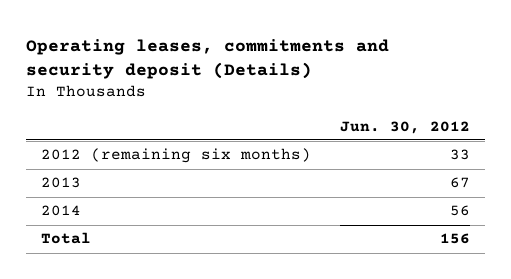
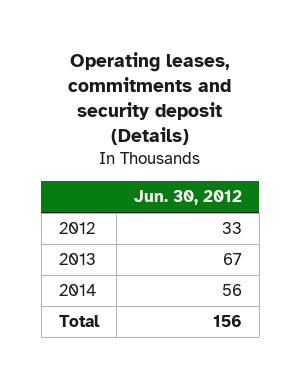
- 2012 (remaining six months) | 33
+ 2012 | 33

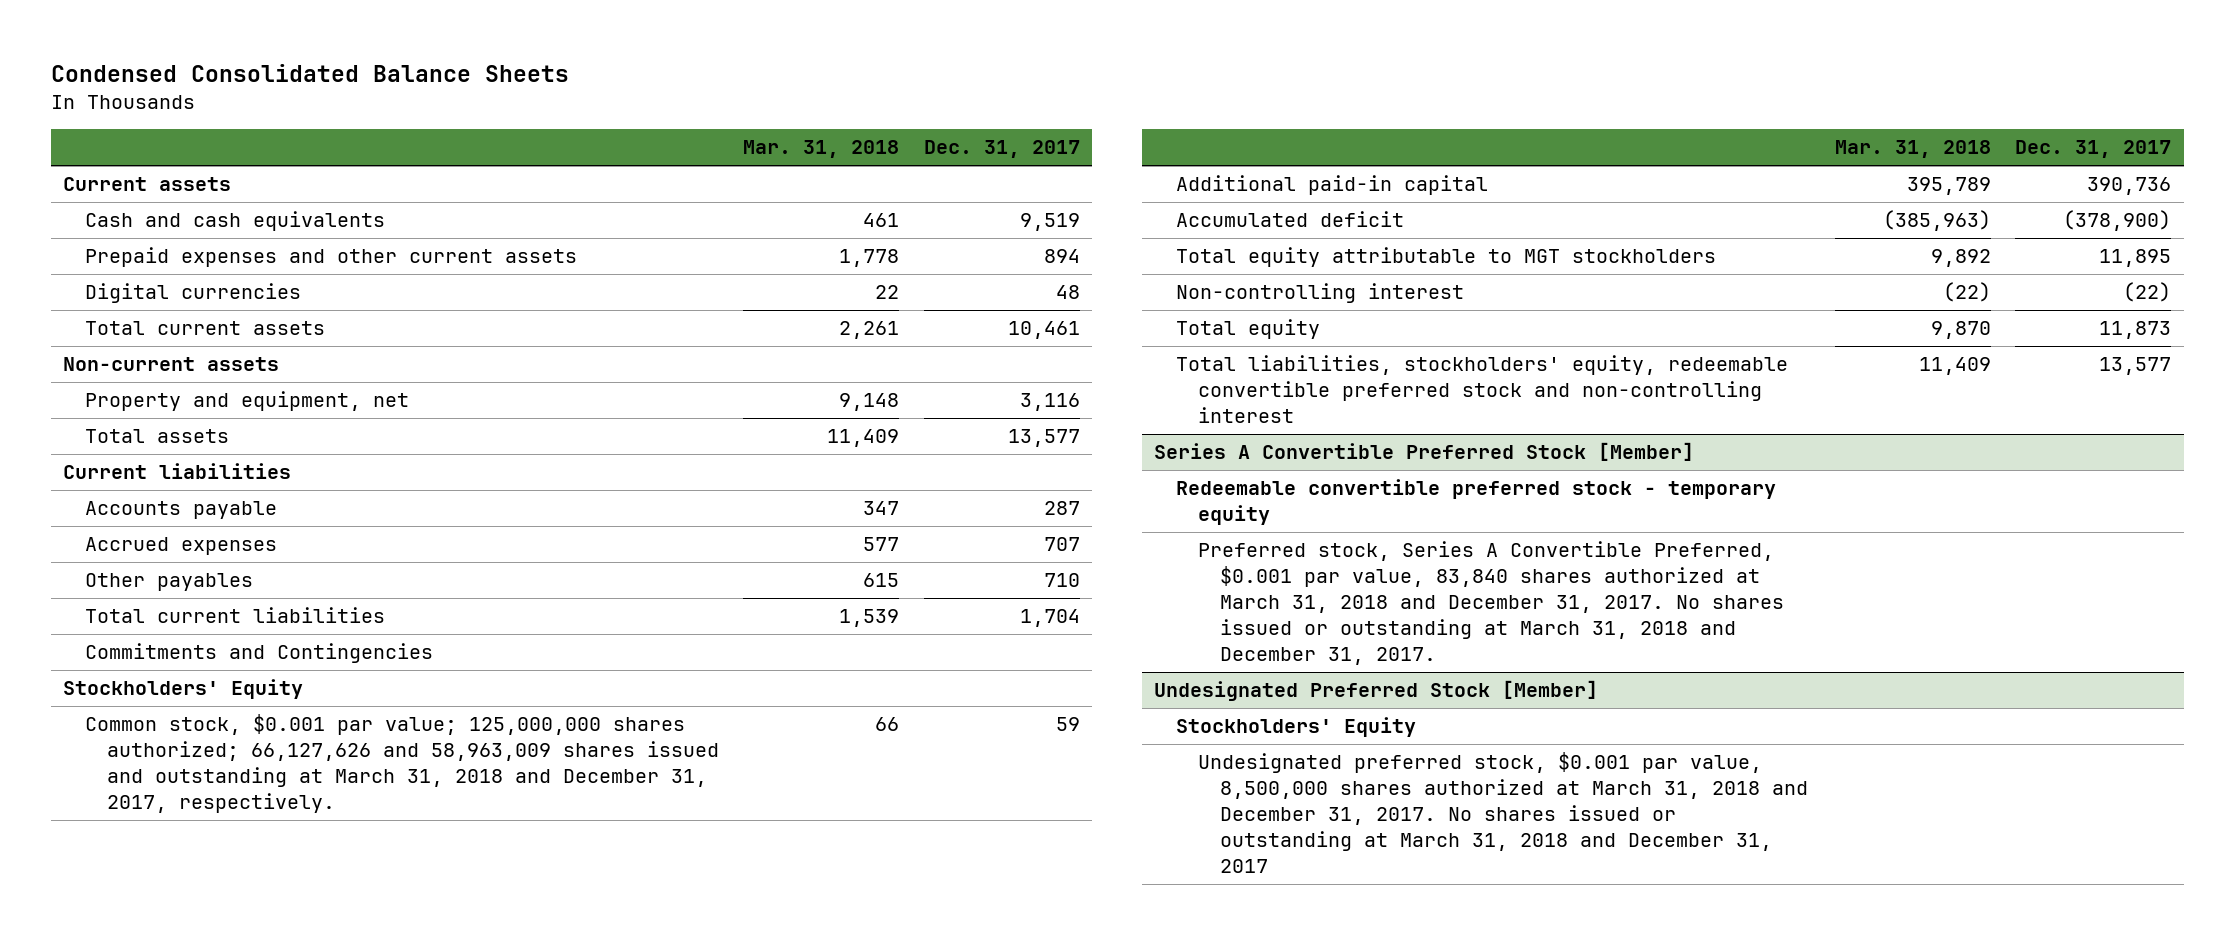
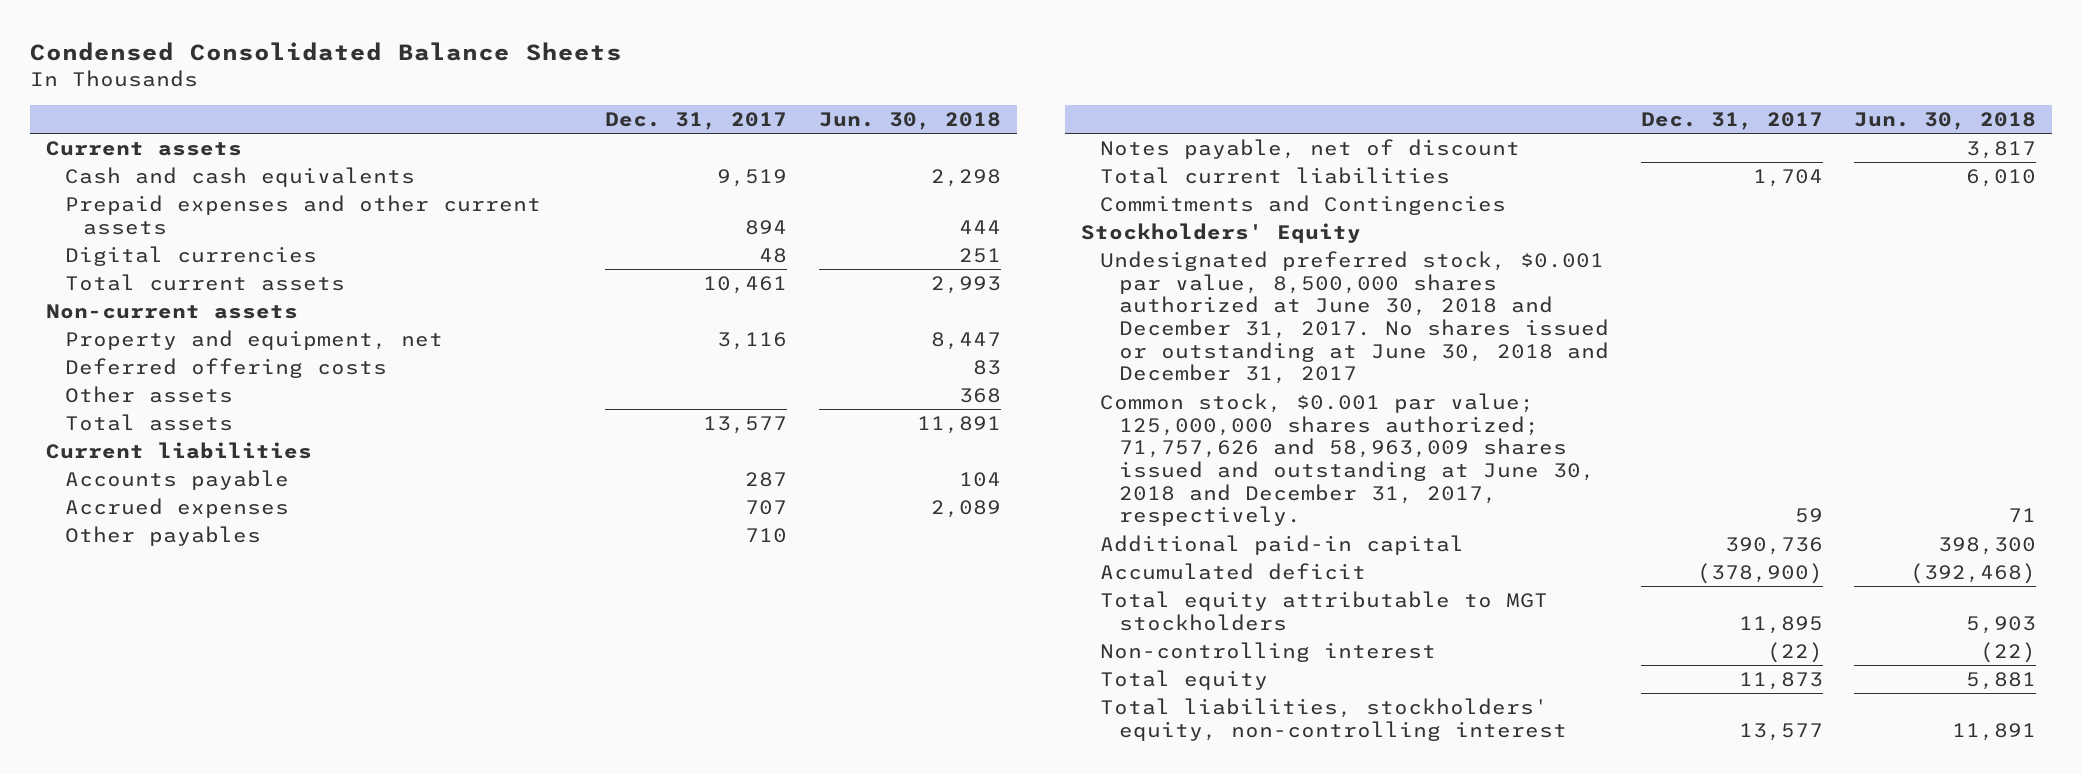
- | Mar. 31, 2018 | Dec. 31, 2017
+ | Dec. 31, 2017 | Jun. 30, 2018
+ Deferred offering costs | | 83
+ Other assets | | 368
+ Notes payable, net of discount | | 3,817
- Common stock, $0.001 par value; 125,000,000 shares authorized; 66,127,626 and 58,963,009 shares issued and outstanding at March 31, 2018 and December 31, 2017, respectively. | 66 | 59
+ Undesignated preferred stock, $0.001 par value, 8,500,000 shares authorized at June 30, 2018 and December 31, 2017. No shares issued or outstanding at June 30, 2018 and December 31, 2017
+ Common stock, $0.001 par value; 125,000,000 shares authorized; 71,757,626 and 58,963,009 shares issued and outstanding at June 30, 2018 and December 31, 2017, respectively. | 59 | 71
- Total liabilities, stockholders' equity, redeemable convertible preferred stock and non-controlling interest | 11,409 | 13,577
- Series A Convertible Preferred Stock [Member]
- Redeemable convertible preferred stock - temporary equity
- Preferred stock, Series A Convertible Preferred, $0.001 par value, 83,840 shares authorized at March 31, 2018 and December 31, 2017. No shares issued or outstanding at March 31, 2018 and December 31, 2017.
- Undesignated Preferred Stock [Member]
- Stockholders' Equity
- Undesignated preferred stock, $0.001 par value, 8,500,000 shares authorized at March 31, 2018 and December 31, 2017. No shares issued or outstanding at March 31, 2018 and December 31, 2017
+ Total liabilities, stockholders' equity, non-controlling interest | 13,577 | 11,891

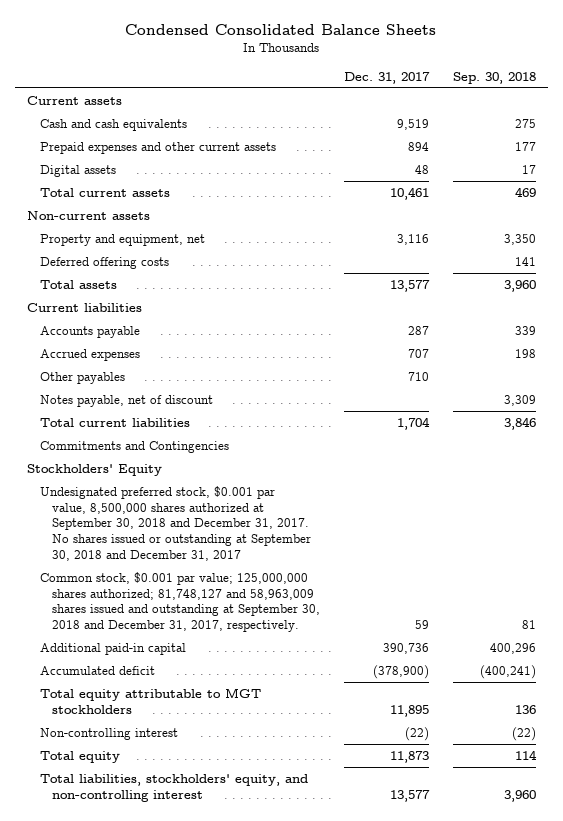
- | Dec. 31, 2017 | Jun. 30, 2018
+ | Dec. 31, 2017 | Sep. 30, 2018
- Digital currencies | 48 | 251
+ Digital assets | 48 | 17
- Other assets | | 368
- Undesignated preferred stock, $0.001 par value, 8,500,000 shares authorized at June 30, 2018 and December 31, 2017. No shares issued or outstanding at June 30, 2018 and December 31, 2017
- Common stock, $0.001 par value; 125,000,000 shares authorized; 71,757,626 and 58,963,009 shares issued and outstanding at June 30, 2018 and December 31, 2017, respectively. | 59 | 71
+ Undesignated preferred stock, $0.001 par value, 8,500,000 shares authorized at September 30, 2018 and December 31, 2017. No shares issued or outstanding at September 30, 2018 and December 31, 2017
+ Common stock, $0.001 par value; 125,000,000 shares authorized; 81,748,127 and 58,963,009 shares issued and outstanding at September 30, 2018 and December 31, 2017, respectively. | 59 | 81
- Total liabilities, stockholders' equity, non-controlling interest | 13,577 | 11,891
+ Total liabilities, stockholders' equity, and non-controlling interest | 13,577 | 3,960

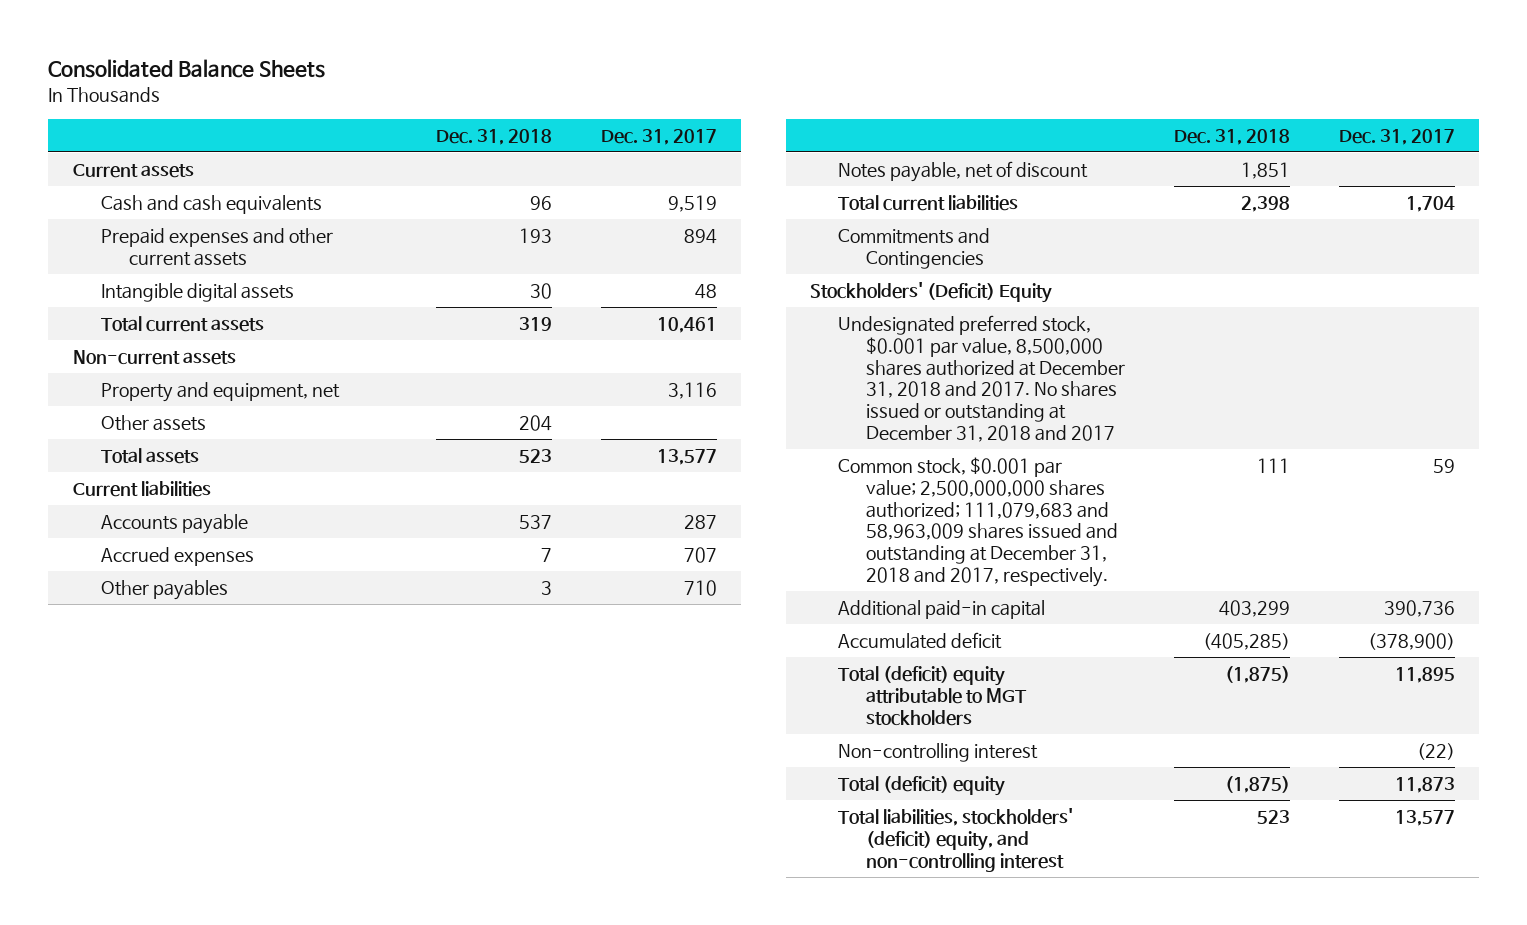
- Condensed Consolidated Balance Sheets
+ Consolidated Balance Sheets
- | Dec. 31, 2017 | Sep. 30, 2018
+ | Dec. 31, 2018 | Dec. 31, 2017
- Digital assets | 48 | 17
+ Intangible digital assets | 30 | 48
- Deferred offering costs | | 141
+ Other assets | 204 |
- Stockholders' Equity
- Undesignated preferred stock, $0.001 par value, 8,500,000 shares authorized at September 30, 2018 and December 31, 2017. No shares issued or outstanding at September 30, 2018 and December 31, 2017
- Common stock, $0.001 par value; 125,000,000 shares authorized; 81,748,127 and 58,963,009 shares issued and outstanding at September 30, 2018 and December 31, 2017, respectively. | 59 | 81
+ Stockholders' (Deficit) Equity
+ Undesignated preferred stock, $0.001 par value, 8,500,000 shares authorized at December 31, 2018 and 2017. No shares issued or outstanding at December 31, 2018 and 2017
+ Common stock, $0.001 par value; 2,500,000,000 shares authorized; 111,079,683 and 58,963,009 shares issued and outstanding at December 31, 2018 and 2017, respectively. | 111 | 59
- Total equity attributable to MGT stockholders | 11,895 | 136
+ Total (deficit) equity attributable to MGT stockholders | (1,875) | 11,895
- Total equity | 11,873 | 114
- Total liabilities, stockholders' equity, and non-controlling interest | 13,577 | 3,960
+ Total (deficit) equity | (1,875) | 11,873
+ Total liabilities, stockholders' (deficit) equity, and non-controlling interest | 523 | 13,577

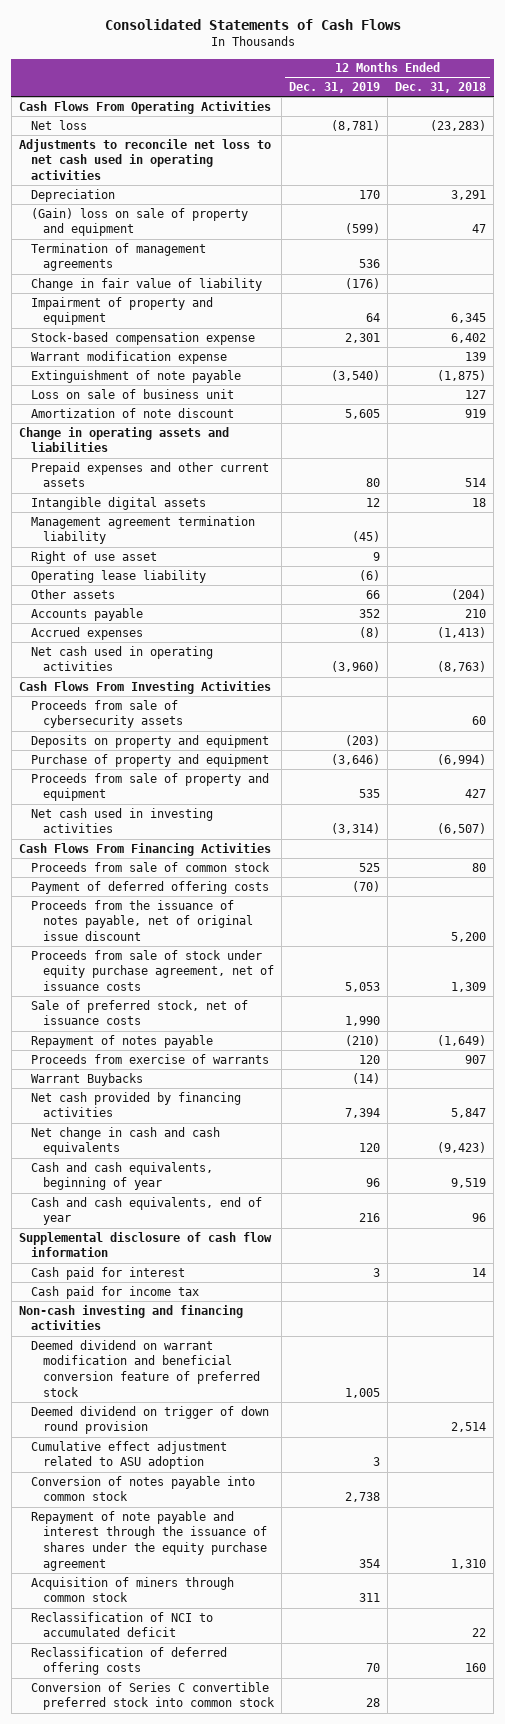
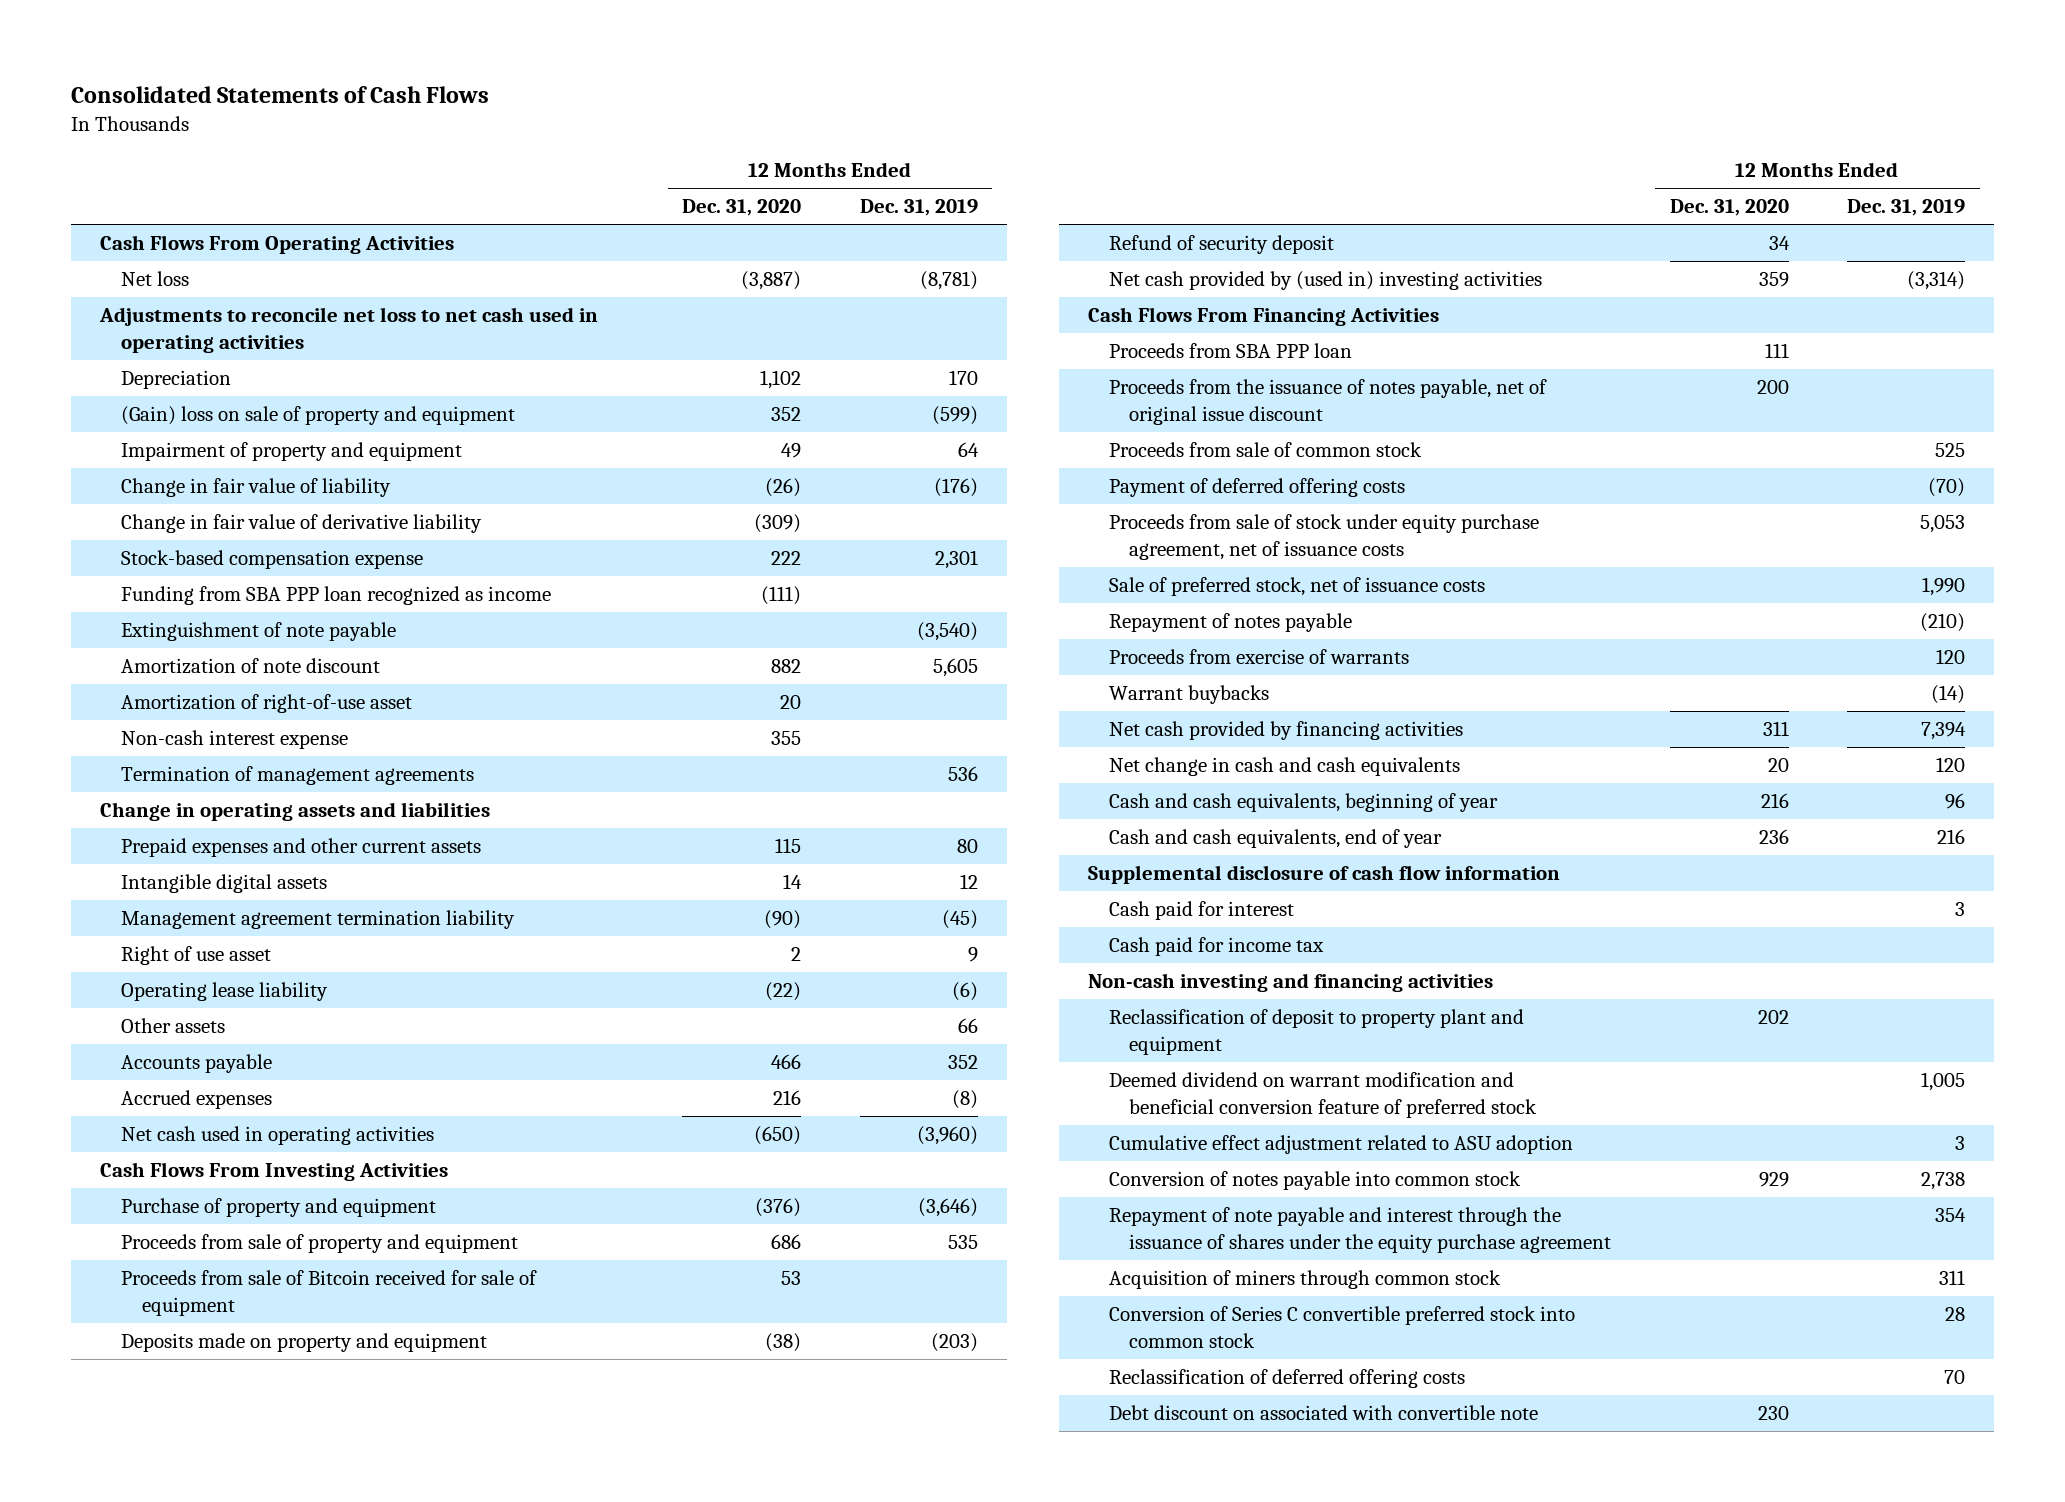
- | 12 Months Ended Dec. 31, 2019 | 12 Months Ended Dec. 31, 2018
+ | 12 Months Ended Dec. 31, 2020 | 12 Months Ended Dec. 31, 2019
moved down: Change in fair value of liability | (26) | (176)
+ Change in fair value of derivative liability | (309) |
- Warrant modification expense | | 139
+ Funding from SBA PPP loan recognized as income | (111) |
- Loss on sale of business unit | | 127
+ Amortization of right-of-use asset | 20 |
+ Non-cash interest expense | 355 |
moved down: Termination of management agreements | | 536
- Proceeds from sale of cybersecurity assets | | 60
- Deposits on property and equipment | (203) |
- Net cash used in investing activities | (3,314) | (6,507)
+ Proceeds from sale of Bitcoin received for sale of equipment | 53 |
+ Deposits made on property and equipment | (38) | (203)
+ Refund of security deposit | 34 |
+ Net cash provided by (used in) investing activities | 359 | (3,314)
+ Proceeds from SBA PPP loan | 111 |
moved up: Proceeds from the issuance of notes payable, net of original issue discount | 200 |
- Warrant Buybacks | (14) |
+ Warrant buybacks | | (14)
+ Reclassification of deposit to property plant and equipment | 202 |
- Deemed dividend on trigger of down round provision | | 2,514
- Reclassification of NCI to accumulated deficit | | 22
moved down: Reclassification of deferred offering costs | | 70
+ Debt discount on associated with convertible note | 230 |

